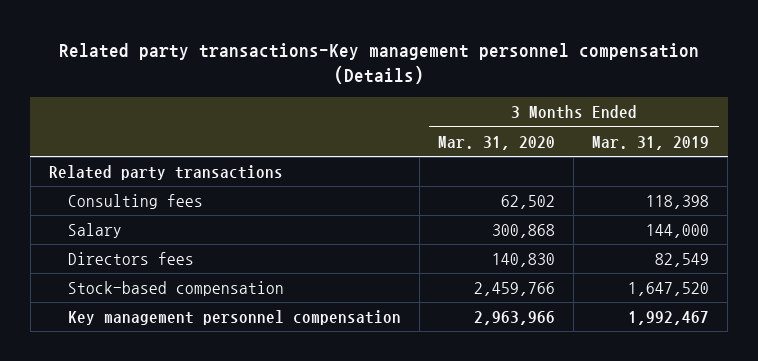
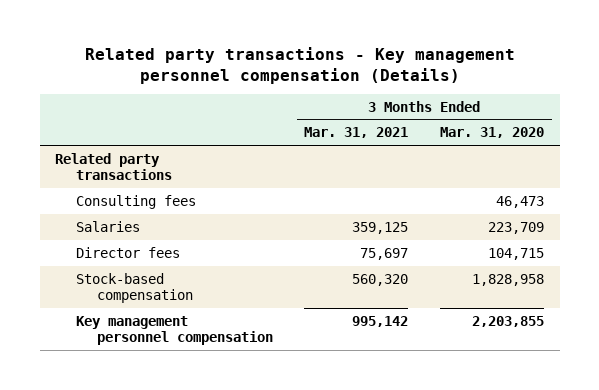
- Related party transactions-Key management personnel compensation (Details)
+ Related party transactions - Key management personnel compensation (Details)
- | 3 Months Ended Mar. 31, 2020 | 3 Months Ended Mar. 31, 2019
+ | 3 Months Ended Mar. 31, 2021 | 3 Months Ended Mar. 31, 2020
- Consulting fees | 62,502 | 118,398
- Salary | 300,868 | 144,000
- Directors fees | 140,830 | 82,549
- Stock-based compensation | 2,459,766 | 1,647,520
- Key management personnel compensation | 2,963,966 | 1,992,467
+ Consulting fees | | 46,473
+ Salaries | 359,125 | 223,709
+ Director fees | 75,697 | 104,715
+ Stock-based compensation | 560,320 | 1,828,958
+ Key management personnel compensation | 995,142 | 2,203,855

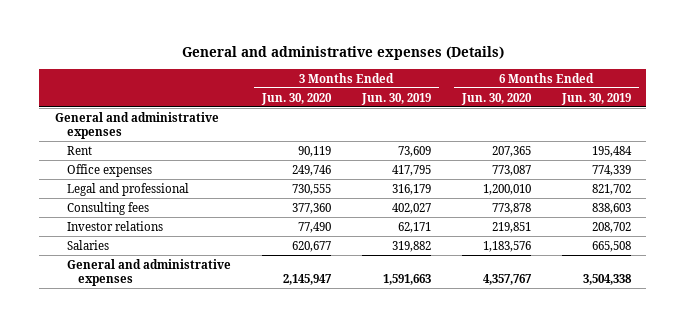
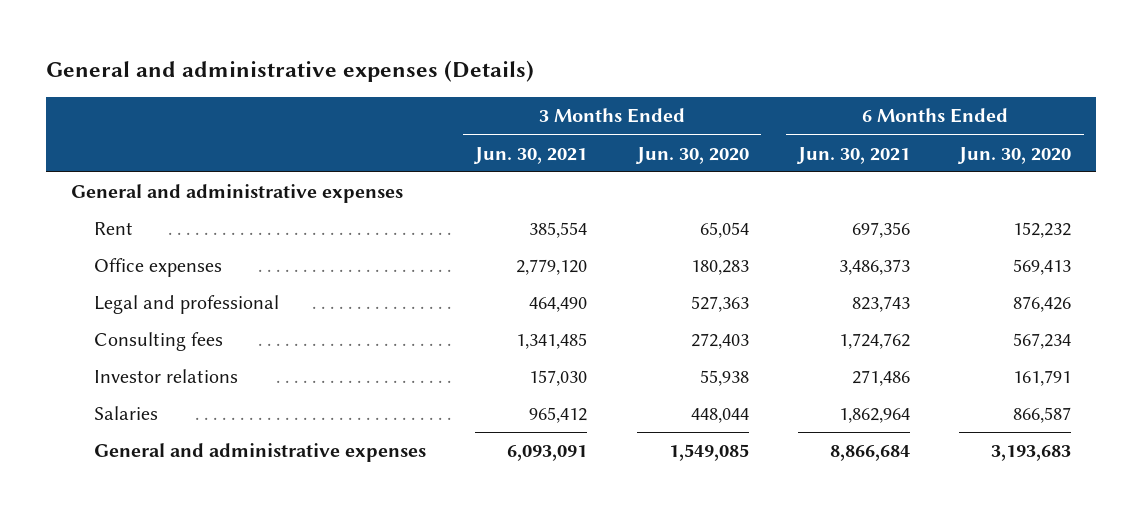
- | 3 Months Ended Jun. 30, 2020 | 3 Months Ended Jun. 30, 2019 | 6 Months Ended Jun. 30, 2020 | 6 Months Ended Jun. 30, 2019
+ | 3 Months Ended Jun. 30, 2021 | 3 Months Ended Jun. 30, 2020 | 6 Months Ended Jun. 30, 2021 | 6 Months Ended Jun. 30, 2020
- Rent | 90,119 | 73,609 | 207,365 | 195,484
- Office expenses | 249,746 | 417,795 | 773,087 | 774,339
- Legal and professional | 730,555 | 316,179 | 1,200,010 | 821,702
- Consulting fees | 377,360 | 402,027 | 773,878 | 838,603
- Investor relations | 77,490 | 62,171 | 219,851 | 208,702
- Salaries | 620,677 | 319,882 | 1,183,576 | 665,508
- General and administrative expenses | 2,145,947 | 1,591,663 | 4,357,767 | 3,504,338
+ Rent | 385,554 | 65,054 | 697,356 | 152,232
+ Office expenses | 2,779,120 | 180,283 | 3,486,373 | 569,413
+ Legal and professional | 464,490 | 527,363 | 823,743 | 876,426
+ Consulting fees | 1,341,485 | 272,403 | 1,724,762 | 567,234
+ Investor relations | 157,030 | 55,938 | 271,486 | 161,791
+ Salaries | 965,412 | 448,044 | 1,862,964 | 866,587
+ General and administrative expenses | 6,093,091 | 1,549,085 | 8,866,684 | 3,193,683

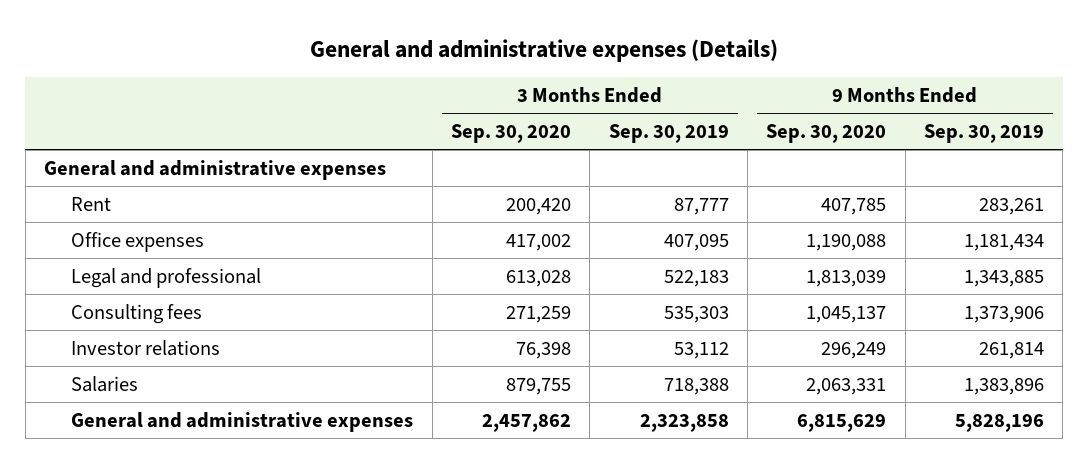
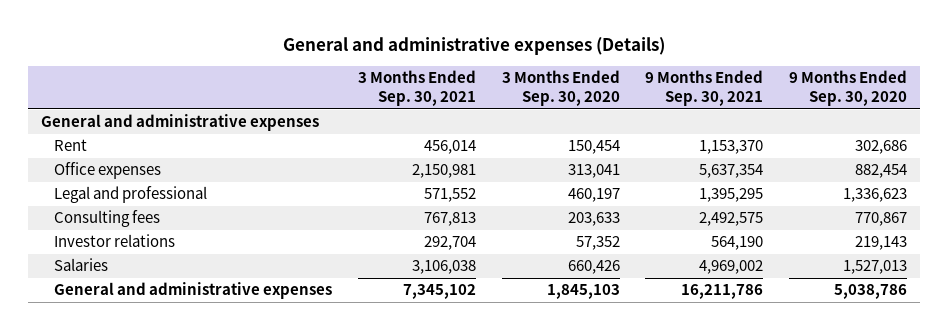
- | 3 Months Ended Sep. 30, 2020 | 3 Months Ended Sep. 30, 2019 | 9 Months Ended Sep. 30, 2020 | 9 Months Ended Sep. 30, 2019
+ | 3 Months Ended Sep. 30, 2021 | 3 Months Ended Sep. 30, 2020 | 9 Months Ended Sep. 30, 2021 | 9 Months Ended Sep. 30, 2020
- Rent | 200,420 | 87,777 | 407,785 | 283,261
- Office expenses | 417,002 | 407,095 | 1,190,088 | 1,181,434
- Legal and professional | 613,028 | 522,183 | 1,813,039 | 1,343,885
- Consulting fees | 271,259 | 535,303 | 1,045,137 | 1,373,906
- Investor relations | 76,398 | 53,112 | 296,249 | 261,814
- Salaries | 879,755 | 718,388 | 2,063,331 | 1,383,896
- General and administrative expenses | 2,457,862 | 2,323,858 | 6,815,629 | 5,828,196
+ Rent | 456,014 | 150,454 | 1,153,370 | 302,686
+ Office expenses | 2,150,981 | 313,041 | 5,637,354 | 882,454
+ Legal and professional | 571,552 | 460,197 | 1,395,295 | 1,336,623
+ Consulting fees | 767,813 | 203,633 | 2,492,575 | 770,867
+ Investor relations | 292,704 | 57,352 | 564,190 | 219,143
+ Salaries | 3,106,038 | 660,426 | 4,969,002 | 1,527,013
+ General and administrative expenses | 7,345,102 | 1,845,103 | 16,211,786 | 5,038,786

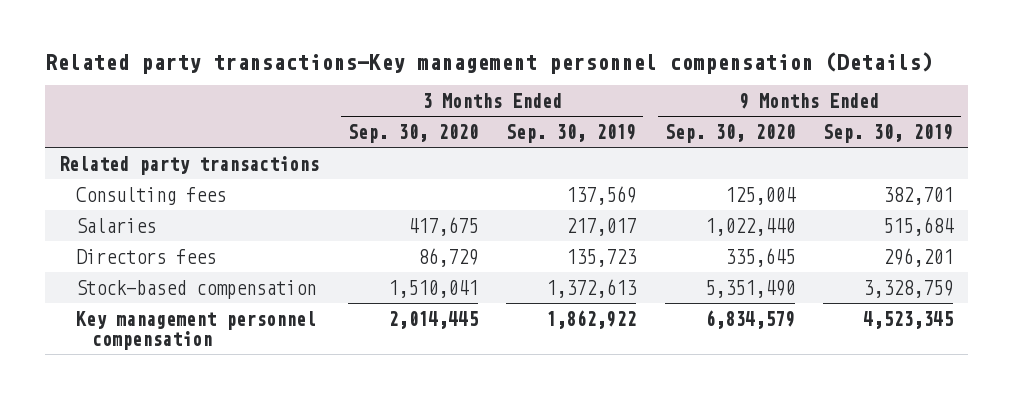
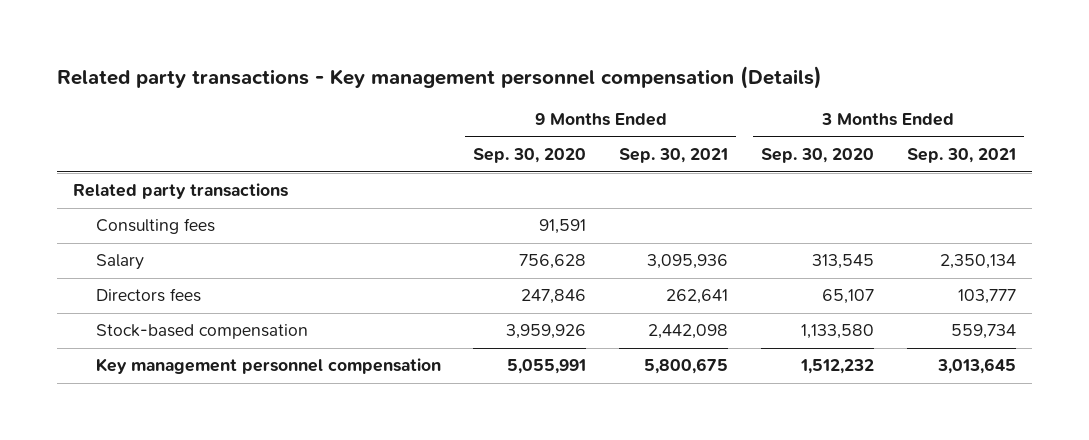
- Related party transactions-Key management personnel compensation (Details)
+ Related party transactions - Key management personnel compensation (Details)
- | 3 Months Ended Sep. 30, 2020 | 3 Months Ended Sep. 30, 2019 | 9 Months Ended Sep. 30, 2020 | 9 Months Ended Sep. 30, 2019
+ | 9 Months Ended Sep. 30, 2020 | 9 Months Ended Sep. 30, 2021 | 3 Months Ended Sep. 30, 2020 | 3 Months Ended Sep. 30, 2021
- Consulting fees | | 137,569 | 125,004 | 382,701
- Salaries | 417,675 | 217,017 | 1,022,440 | 515,684
- Directors fees | 86,729 | 135,723 | 335,645 | 296,201
- Stock-based compensation | 1,510,041 | 1,372,613 | 5,351,490 | 3,328,759
- Key management personnel compensation | 2,014,445 | 1,862,922 | 6,834,579 | 4,523,345
+ Consulting fees | 91,591 | | |
+ Salary | 756,628 | 3,095,936 | 313,545 | 2,350,134
+ Directors fees | 247,846 | 262,641 | 65,107 | 103,777
+ Stock-based compensation | 3,959,926 | 2,442,098 | 1,133,580 | 559,734
+ Key management personnel compensation | 5,055,991 | 5,800,675 | 1,512,232 | 3,013,645

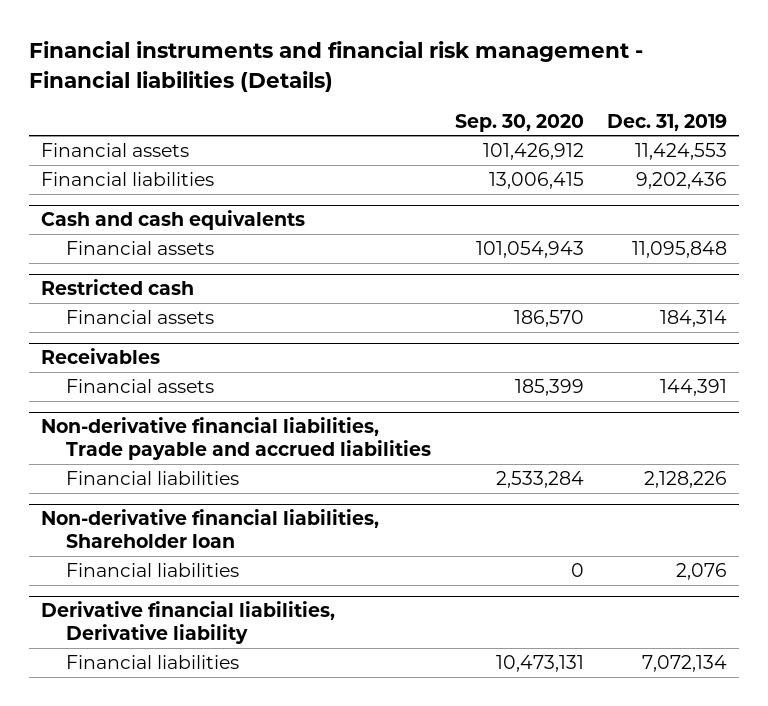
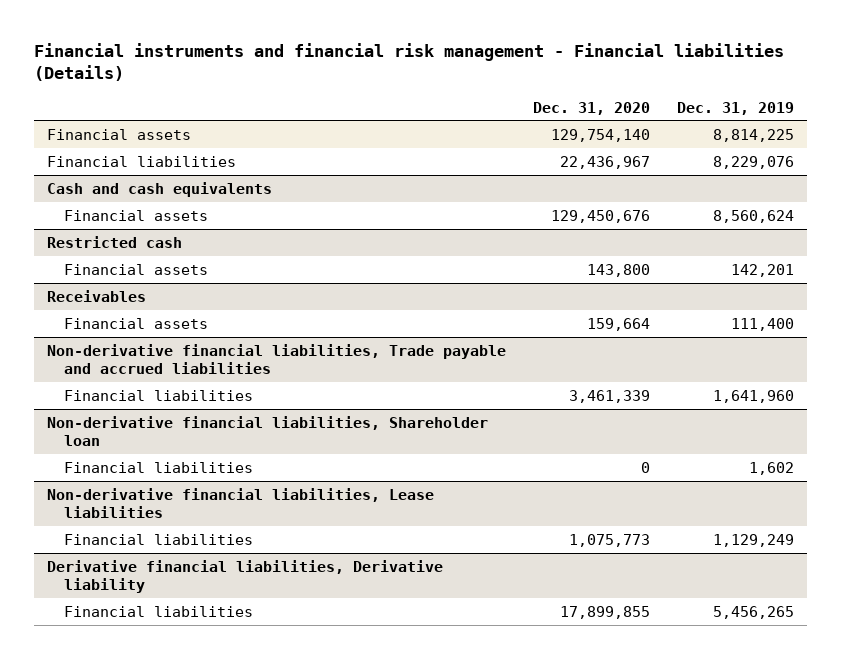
- | Sep. 30, 2020 | Dec. 31, 2019
+ | Dec. 31, 2020 | Dec. 31, 2019
- Financial assets | 101,426,912 | 11,424,553
- Financial liabilities | 13,006,415 | 9,202,436
+ Financial assets | 129,754,140 | 8,814,225
+ Financial liabilities | 22,436,967 | 8,229,076
@ Cash and cash equivalents
- Financial assets | 101,054,943 | 11,095,848
+ Financial assets | 129,450,676 | 8,560,624
@ Restricted cash
- Financial assets | 186,570 | 184,314
+ Financial assets | 143,800 | 142,201
@ Receivables
- Financial assets | 185,399 | 144,391
+ Financial assets | 159,664 | 111,400
@ Non-derivative financial liabilities, Trade payable and accrued liabilities
- Financial liabilities | 2,533,284 | 2,128,226
+ Financial liabilities | 3,461,339 | 1,641,960
@ Non-derivative financial liabilities, Shareholder loan
- Financial liabilities | 0 | 2,076
+ Financial liabilities | 0 | 1,602
+ Non-derivative financial liabilities, Lease liabilities
+ Financial liabilities | 1,075,773 | 1,129,249
@ Derivative financial liabilities, Derivative liability
- Financial liabilities | 10,473,131 | 7,072,134
+ Financial liabilities | 17,899,855 | 5,456,265

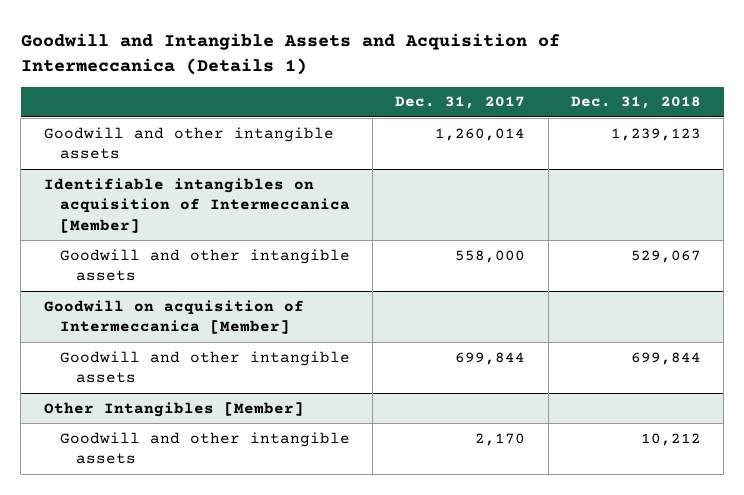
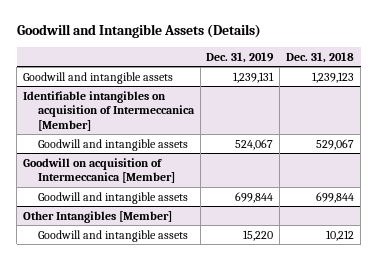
- Goodwill and Intangible Assets and Acquisition of Intermeccanica (Details 1)
+ Goodwill and Intangible Assets (Details)
- | Dec. 31, 2017 | Dec. 31, 2018
+ | Dec. 31, 2019 | Dec. 31, 2018
- Goodwill and other intangible assets | 1,260,014 | 1,239,123
+ Goodwill and intangible assets | 1,239,131 | 1,239,123
@ Identifiable intangibles on acquisition of Intermeccanica [Member]
- Goodwill and other intangible assets | 558,000 | 529,067
+ Goodwill and intangible assets | 524,067 | 529,067
@ Goodwill on acquisition of Intermeccanica [Member]
- Goodwill and other intangible assets | 699,844 | 699,844
+ Goodwill and intangible assets | 699,844 | 699,844
@ Other Intangibles [Member]
- Goodwill and other intangible assets | 2,170 | 10,212
+ Goodwill and intangible assets | 15,220 | 10,212

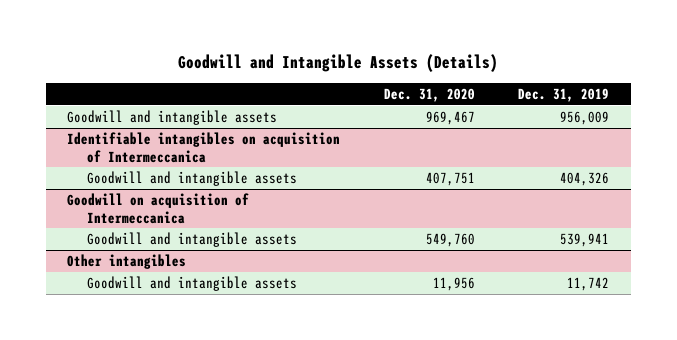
- | Dec. 31, 2019 | Dec. 31, 2018
+ | Dec. 31, 2020 | Dec. 31, 2019
- Goodwill and intangible assets | 1,239,131 | 1,239,123
- Identifiable intangibles on acquisition of Intermeccanica [Member]
- Goodwill and intangible assets | 524,067 | 529,067
- Goodwill on acquisition of Intermeccanica [Member]
- Goodwill and intangible assets | 699,844 | 699,844
- Other Intangibles [Member]
- Goodwill and intangible assets | 15,220 | 10,212
+ Goodwill and intangible assets | 969,467 | 956,009
+ Identifiable intangibles on acquisition of Intermeccanica
+ Goodwill and intangible assets | 407,751 | 404,326
+ Goodwill on acquisition of Intermeccanica
+ Goodwill and intangible assets | 549,760 | 539,941
+ Other intangibles
+ Goodwill and intangible assets | 11,956 | 11,742

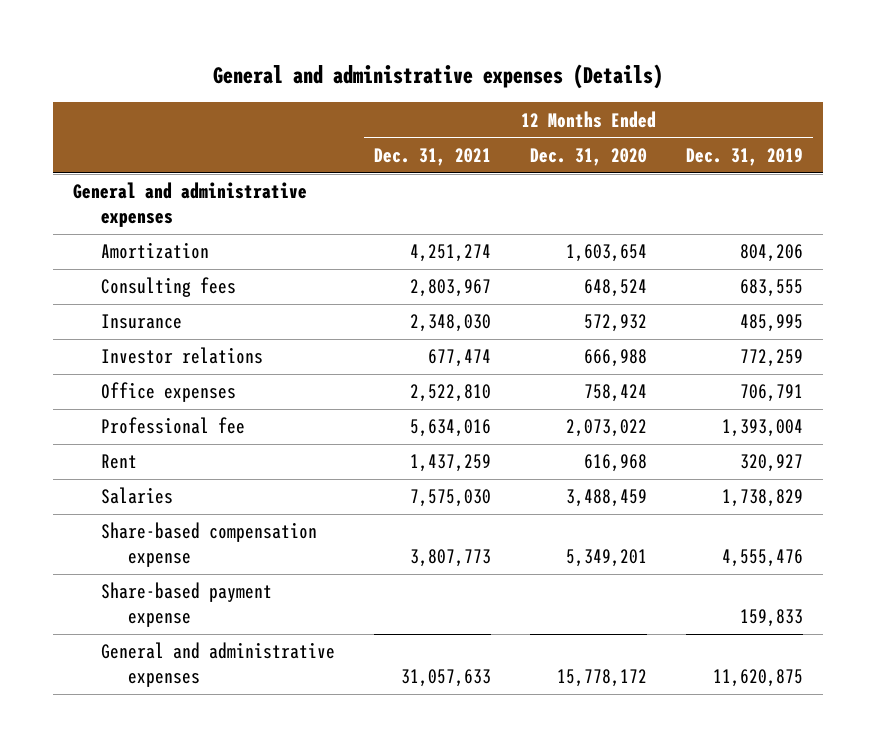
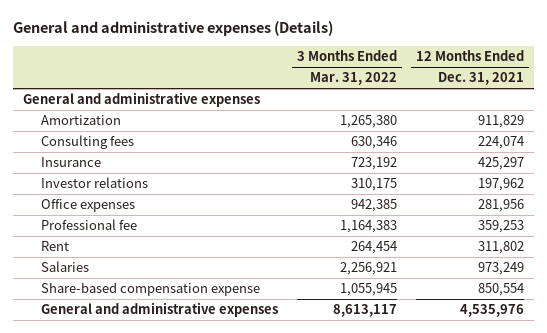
- | 12 Months Ended Dec. 31, 2021 | 12 Months Ended Dec. 31, 2020 | 12 Months Ended Dec. 31, 2019
+ | 3 Months Ended Mar. 31, 2022 | 12 Months Ended Dec. 31, 2021
- Amortization | 4,251,274 | 1,603,654 | 804,206
- Consulting fees | 2,803,967 | 648,524 | 683,555
- Insurance | 2,348,030 | 572,932 | 485,995
- Investor relations | 677,474 | 666,988 | 772,259
- Office expenses | 2,522,810 | 758,424 | 706,791
- Professional fee | 5,634,016 | 2,073,022 | 1,393,004
- Rent | 1,437,259 | 616,968 | 320,927
- Salaries | 7,575,030 | 3,488,459 | 1,738,829
- Share-based compensation expense | 3,807,773 | 5,349,201 | 4,555,476
- Share-based payment expense | | | 159,833
- General and administrative expenses | 31,057,633 | 15,778,172 | 11,620,875
+ Amortization | 1,265,380 | 911,829
+ Consulting fees | 630,346 | 224,074
+ Insurance | 723,192 | 425,297
+ Investor relations | 310,175 | 197,962
+ Office expenses | 942,385 | 281,956
+ Professional fee | 1,164,383 | 359,253
+ Rent | 264,454 | 311,802
+ Salaries | 2,256,921 | 973,249
+ Share-based compensation expense | 1,055,945 | 850,554
+ General and administrative expenses | 8,613,117 | 4,535,976

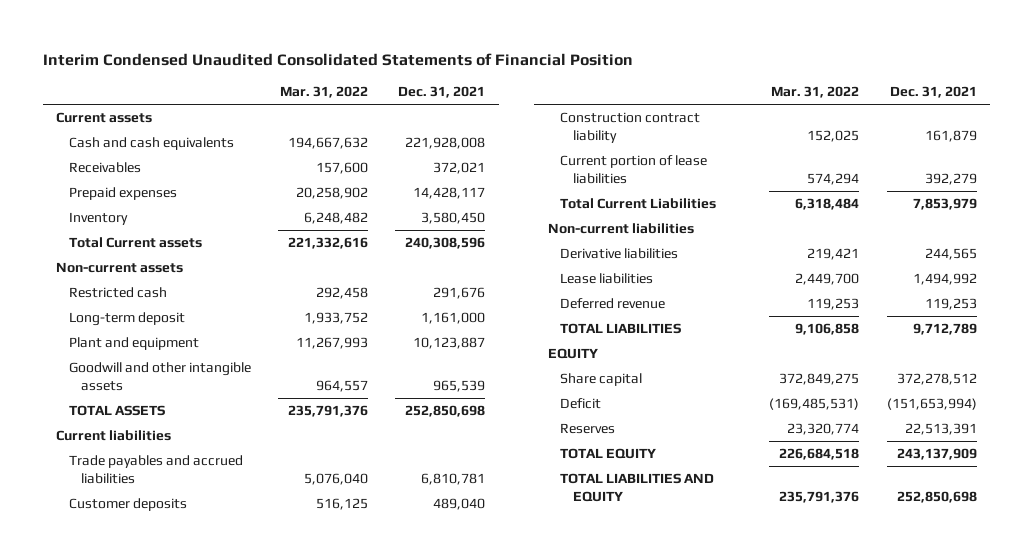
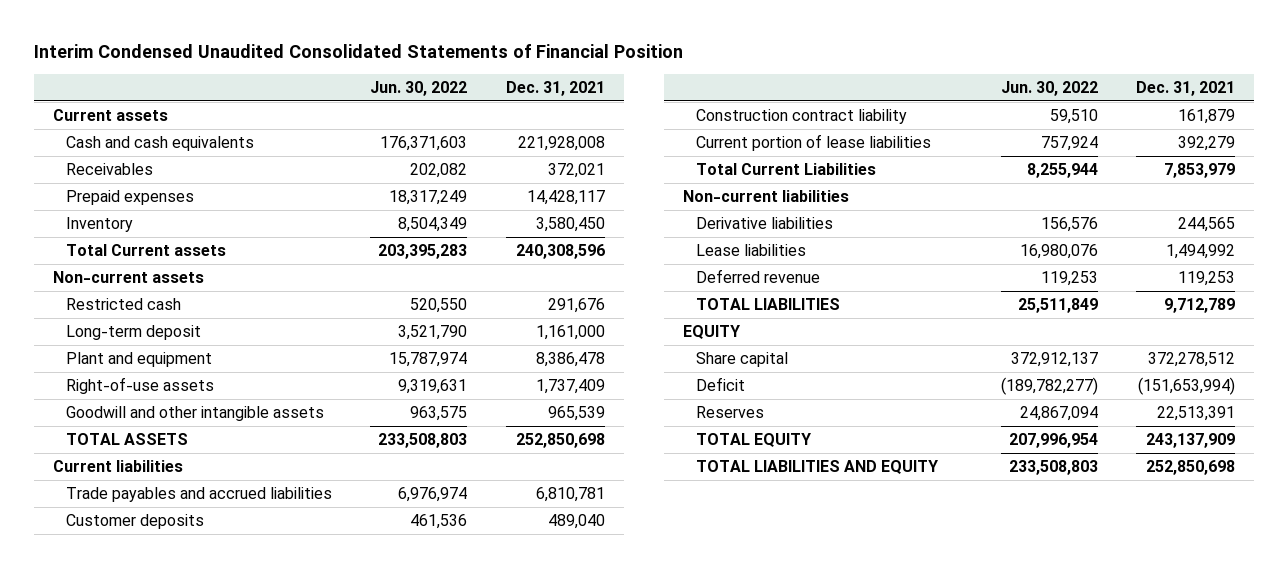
- | Mar. 31, 2022 | Dec. 31, 2021
+ | Jun. 30, 2022 | Dec. 31, 2021
- Plant and equipment | 11,267,993 | 10,123,887
+ Plant and equipment | 15,787,974 | 8,386,478
+ Right-of-use assets | 9,319,631 | 1,737,409

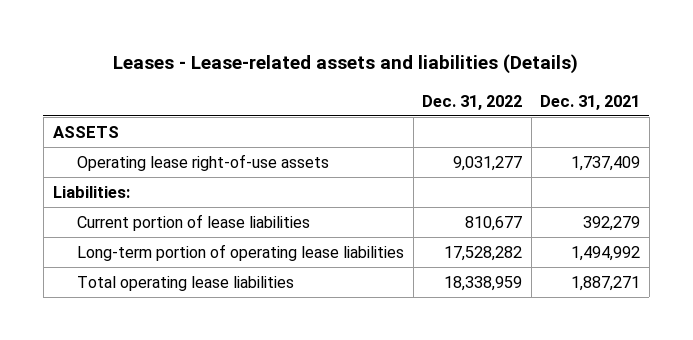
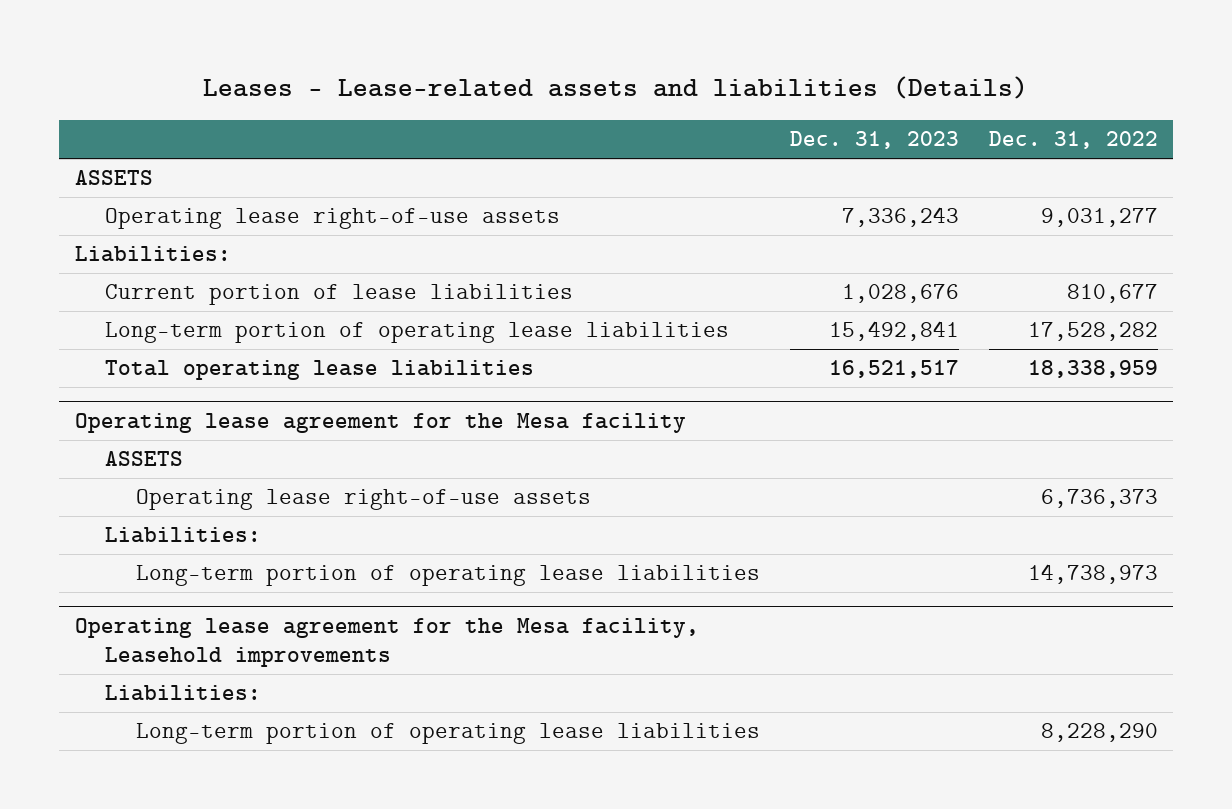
- | Dec. 31, 2022 | Dec. 31, 2021
+ | Dec. 31, 2023 | Dec. 31, 2022
+ Operating lease agreement for the Mesa facility
+ ASSETS
+ Operating lease right-of-use assets | | 6,736,373
+ Liabilities:
+ Long-term portion of operating lease liabilities | | 14,738,973
+ Operating lease agreement for the Mesa facility, Leasehold improvements
+ Liabilities:
+ Long-term portion of operating lease liabilities | | 8,228,290

